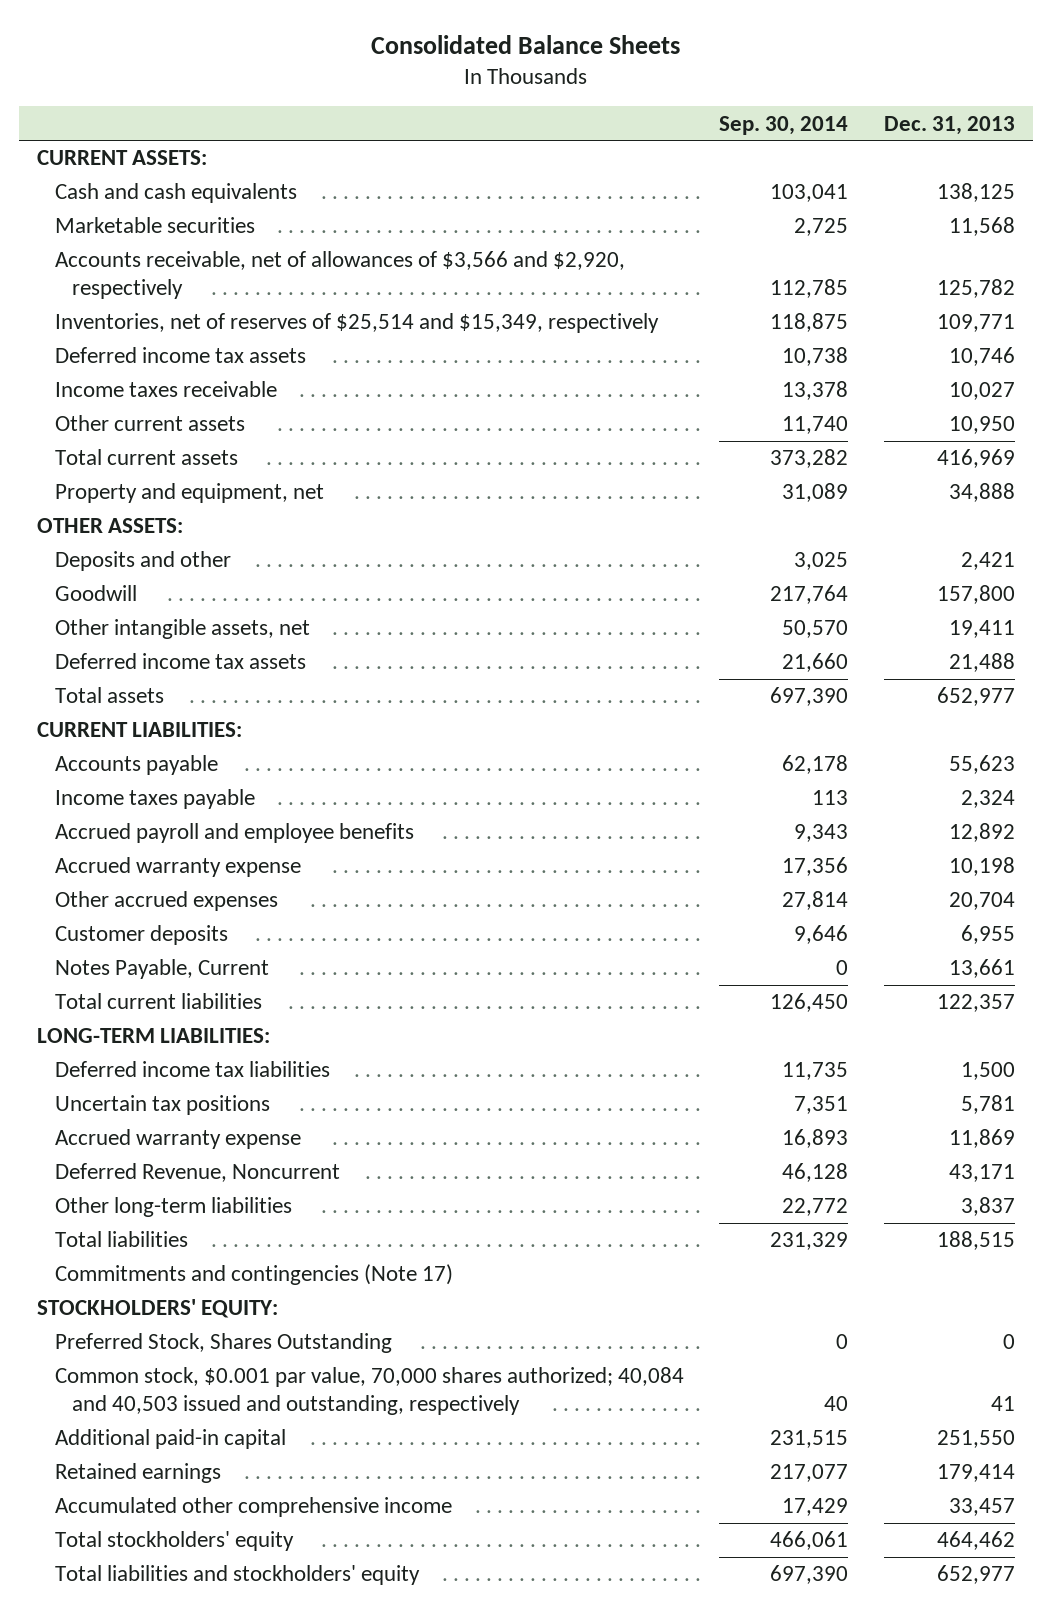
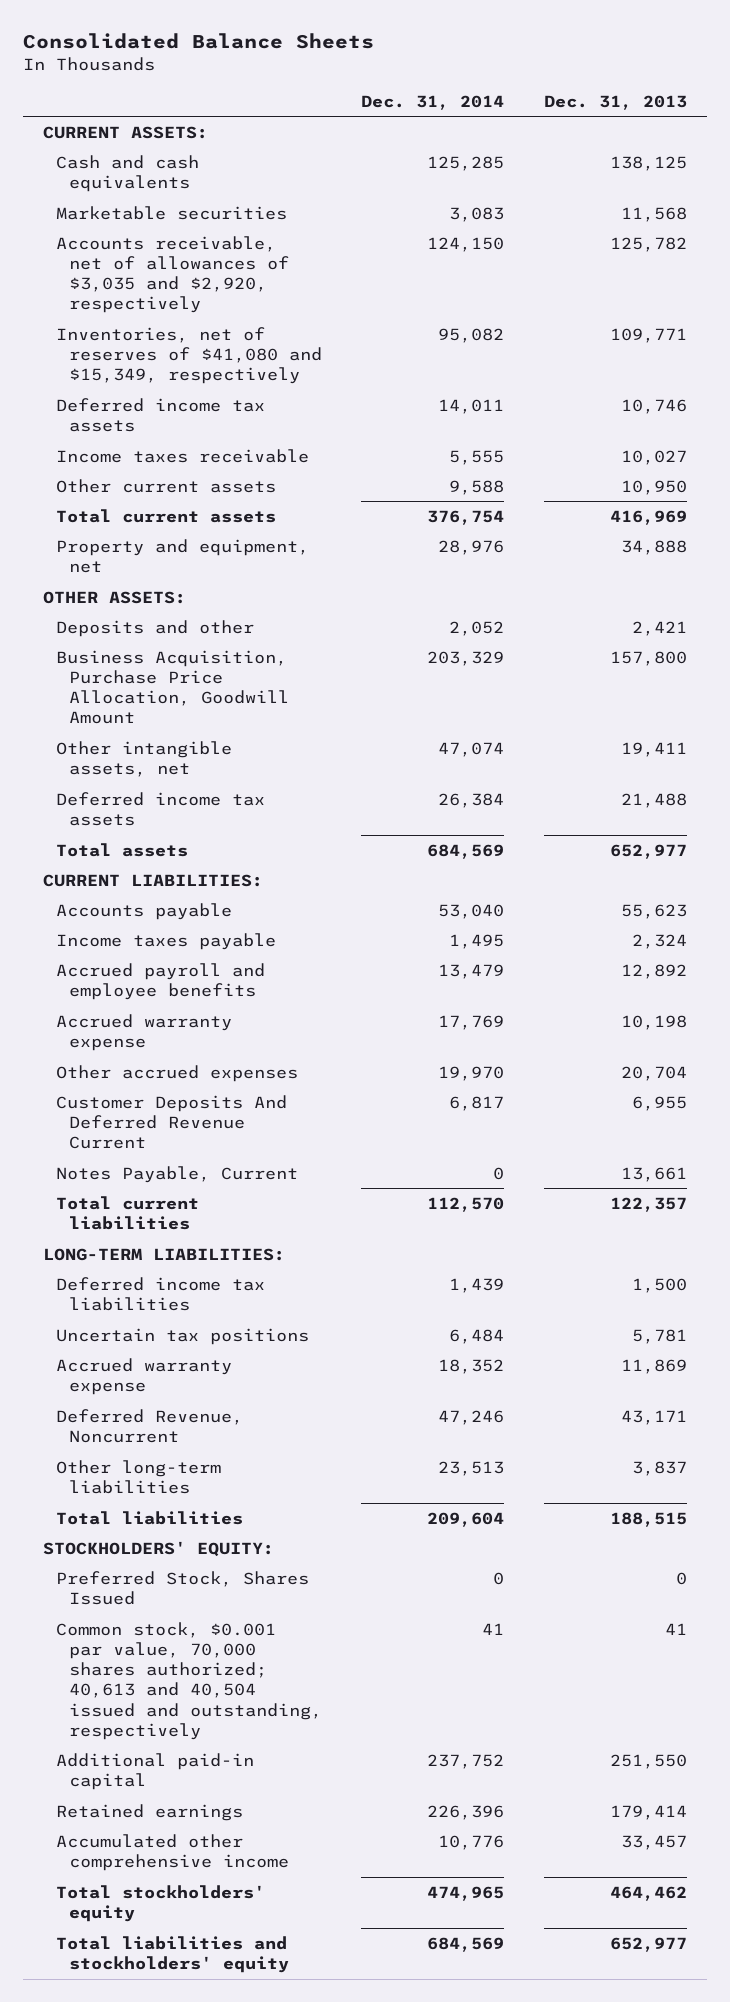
- | Sep. 30, 2014 | Dec. 31, 2013
+ | Dec. 31, 2014 | Dec. 31, 2013
- Accounts receivable, net of allowances of $3,566 and $2,920, respectively | 112,785 | 125,782
- Inventories, net of reserves of $25,514 and $15,349, respectively | 118,875 | 109,771
+ Accounts receivable, net of allowances of $3,035 and $2,920, respectively | 124,150 | 125,782
+ Inventories, net of reserves of $41,080 and $15,349, respectively | 95,082 | 109,771
- Goodwill | 217,764 | 157,800
+ Business Acquisition, Purchase Price Allocation, Goodwill Amount | 203,329 | 157,800
- Customer deposits | 9,646 | 6,955
+ Customer Deposits And Deferred Revenue Current | 6,817 | 6,955
- Commitments and contingencies (Note 17)
- Preferred Stock, Shares Outstanding | 0 | 0
- Common stock, $0.001 par value, 70,000 shares authorized; 40,084 and 40,503 issued and outstanding, respectively | 40 | 41
+ Preferred Stock, Shares Issued | 0 | 0
+ Common stock, $0.001 par value, 70,000 shares authorized; 40,613 and 40,504 issued and outstanding, respectively | 41 | 41

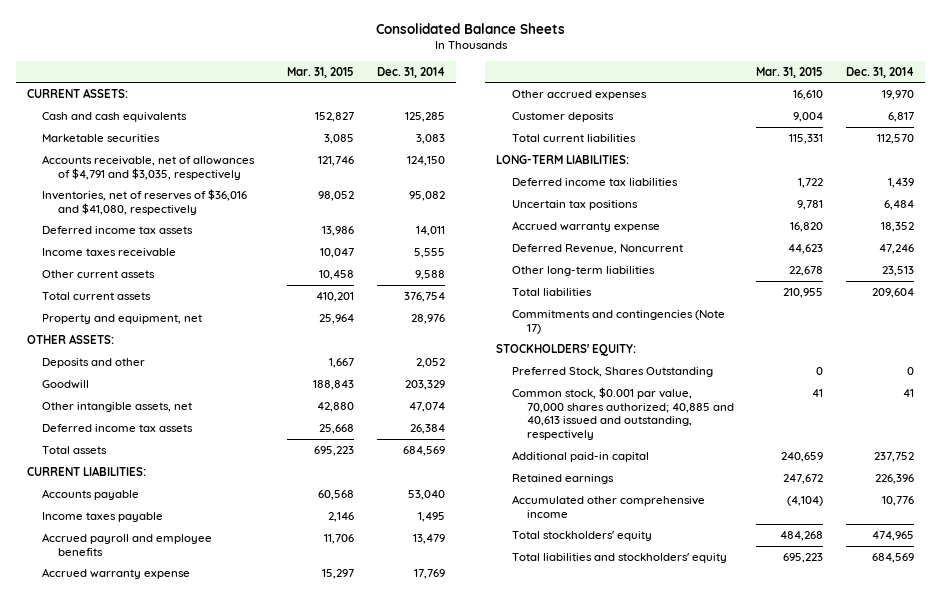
- | Dec. 31, 2014 | Dec. 31, 2013
+ | Mar. 31, 2015 | Dec. 31, 2014
- Accounts receivable, net of allowances of $3,035 and $2,920, respectively | 124,150 | 125,782
- Inventories, net of reserves of $41,080 and $15,349, respectively | 95,082 | 109,771
+ Accounts receivable, net of allowances of $4,791 and $3,035, respectively | 121,746 | 124,150
+ Inventories, net of reserves of $36,016 and $41,080, respectively | 98,052 | 95,082
- Business Acquisition, Purchase Price Allocation, Goodwill Amount | 203,329 | 157,800
+ Goodwill | 188,843 | 203,329
- Customer Deposits And Deferred Revenue Current | 6,817 | 6,955
- Notes Payable, Current | 0 | 13,661
+ Customer deposits | 9,004 | 6,817
+ Commitments and contingencies (Note 17)
- Preferred Stock, Shares Issued | 0 | 0
- Common stock, $0.001 par value, 70,000 shares authorized; 40,613 and 40,504 issued and outstanding, respectively | 41 | 41
+ Preferred Stock, Shares Outstanding | 0 | 0
+ Common stock, $0.001 par value, 70,000 shares authorized; 40,885 and 40,613 issued and outstanding, respectively | 41 | 41

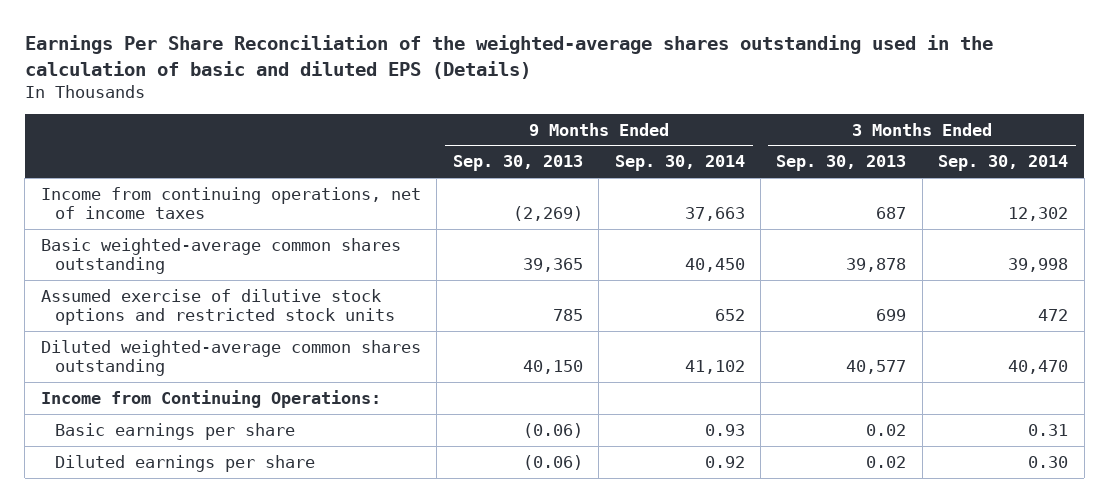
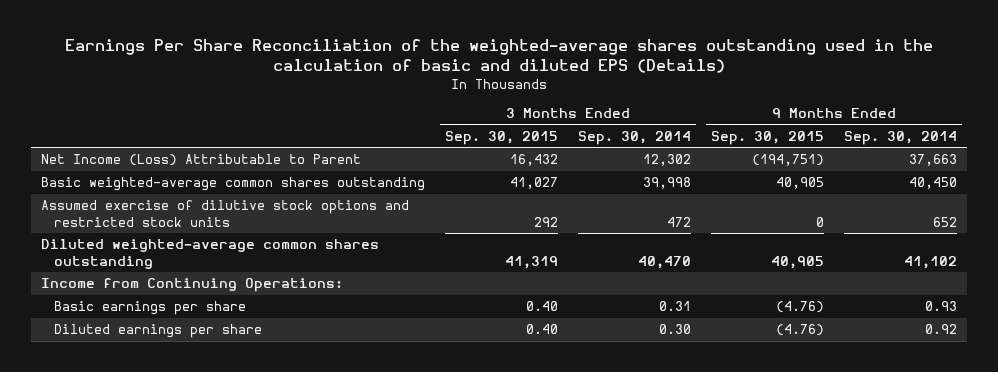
- | 9 Months Ended Sep. 30, 2013 | 9 Months Ended Sep. 30, 2014 | 3 Months Ended Sep. 30, 2013 | 3 Months Ended Sep. 30, 2014
+ | 3 Months Ended Sep. 30, 2015 | 3 Months Ended Sep. 30, 2014 | 9 Months Ended Sep. 30, 2015 | 9 Months Ended Sep. 30, 2014
- Income from continuing operations, net of income taxes | (2,269) | 37,663 | 687 | 12,302
+ Net Income (Loss) Attributable to Parent | 16,432 | 12,302 | (194,751) | 37,663

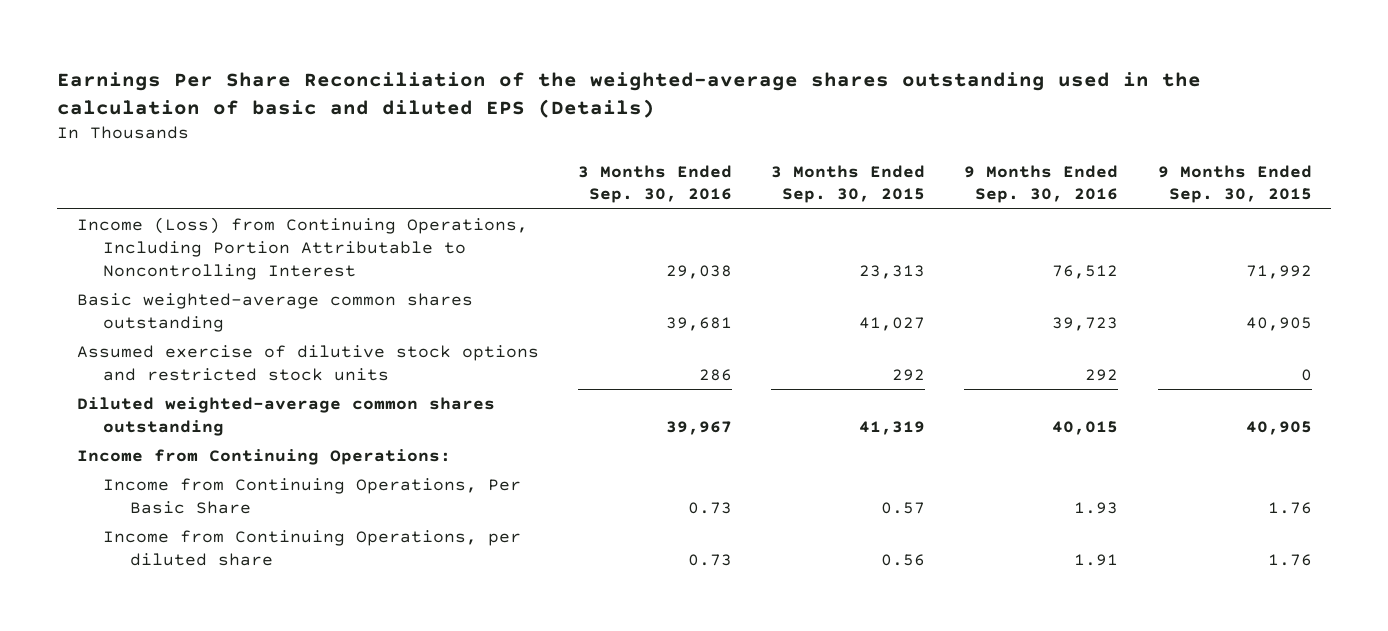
- | 3 Months Ended Sep. 30, 2015 | 3 Months Ended Sep. 30, 2014 | 9 Months Ended Sep. 30, 2015 | 9 Months Ended Sep. 30, 2014
+ | 3 Months Ended Sep. 30, 2016 | 3 Months Ended Sep. 30, 2015 | 9 Months Ended Sep. 30, 2016 | 9 Months Ended Sep. 30, 2015
- Net Income (Loss) Attributable to Parent | 16,432 | 12,302 | (194,751) | 37,663
+ Income (Loss) from Continuing Operations, Including Portion Attributable to Noncontrolling Interest | 29,038 | 23,313 | 76,512 | 71,992
- Basic earnings per share | 0.40 | 0.31 | (4.76) | 0.93
- Diluted earnings per share | 0.40 | 0.30 | (4.76) | 0.92
+ Income from Continuing Operations, Per Basic Share | 0.73 | 0.57 | 1.93 | 1.76
+ Income from Continuing Operations, per diluted share | 0.73 | 0.56 | 1.91 | 1.76

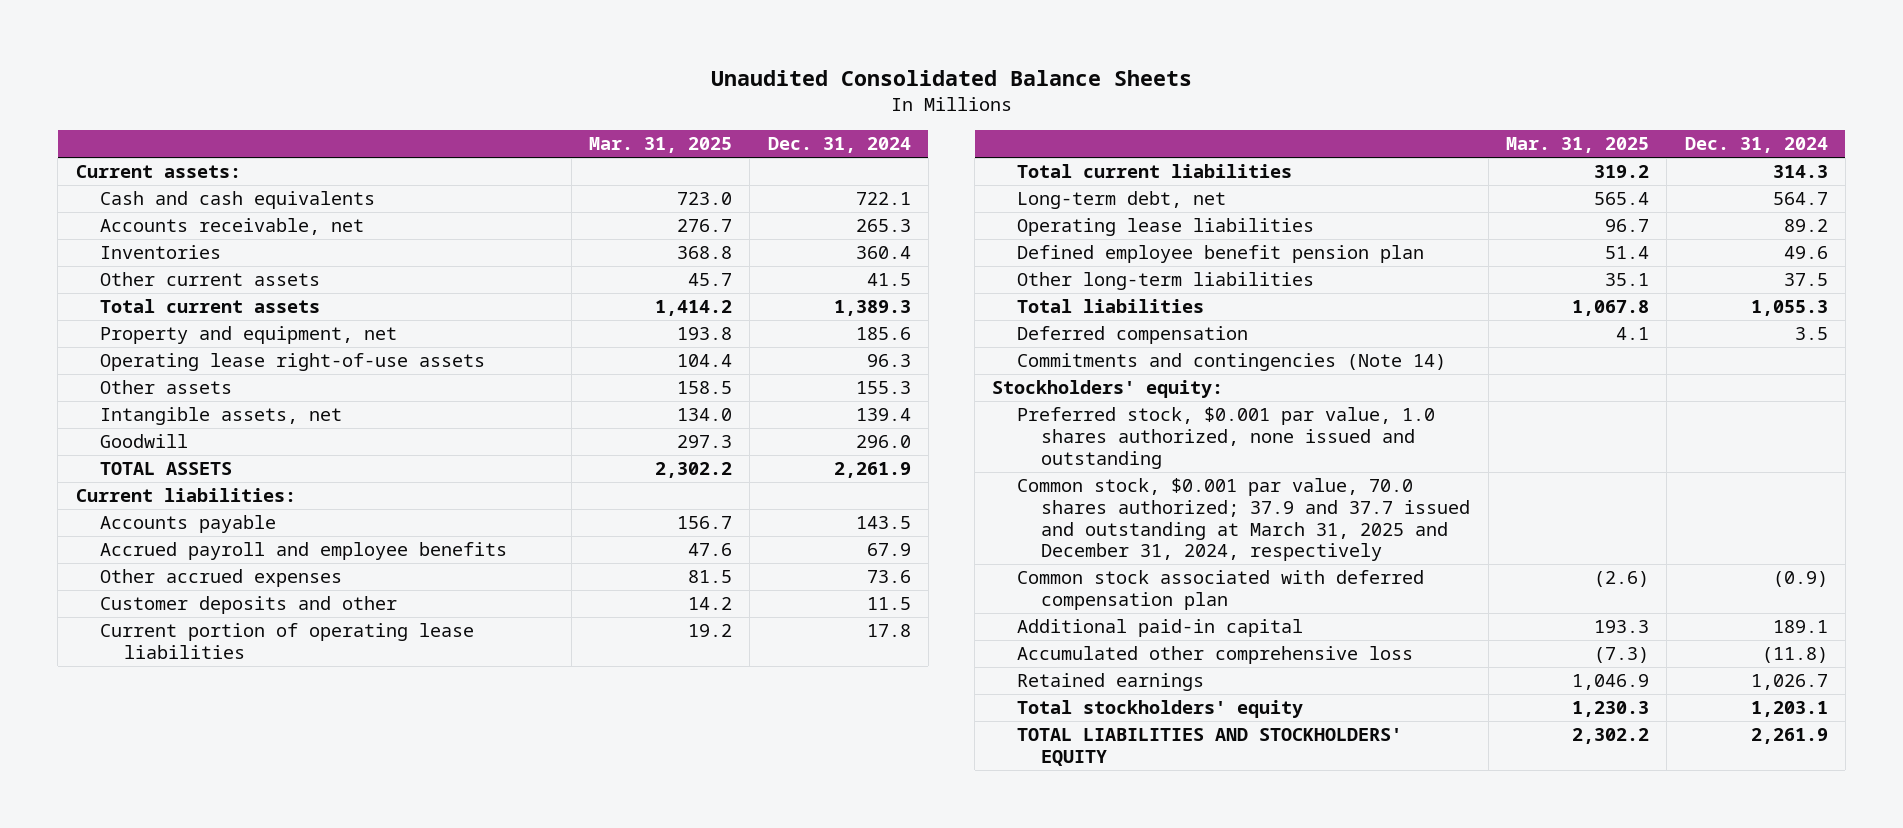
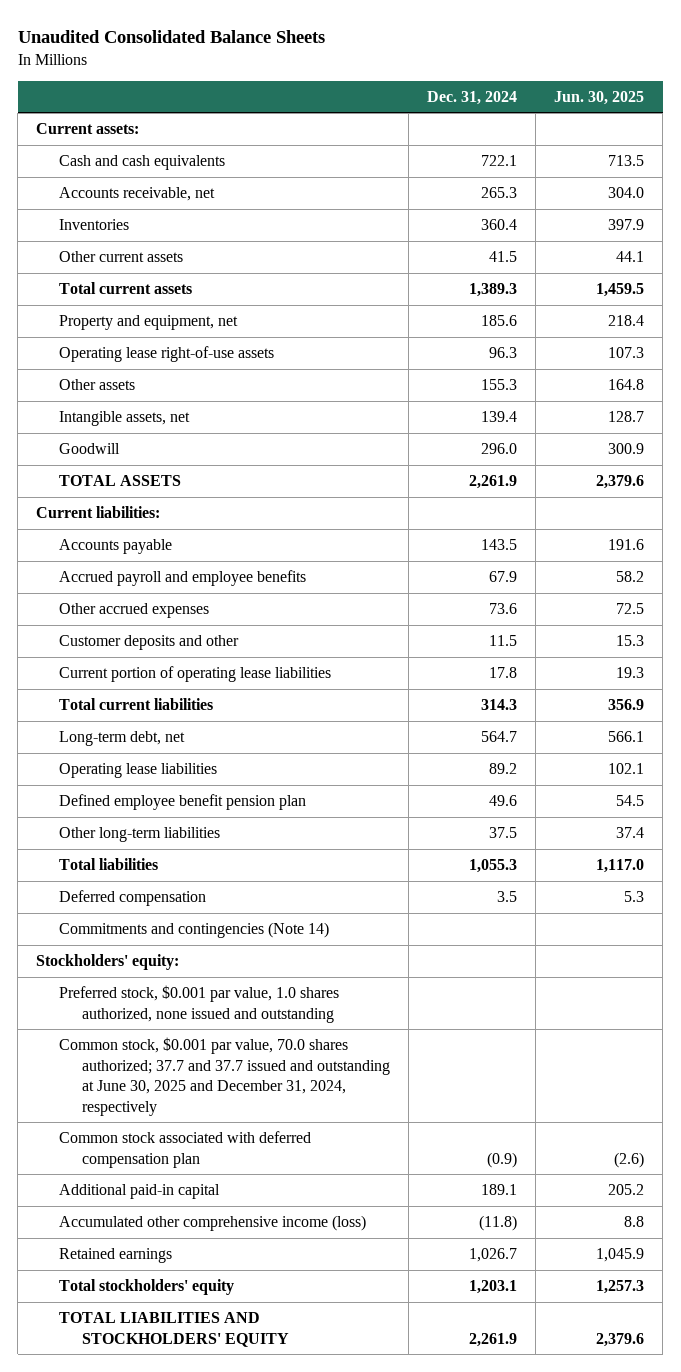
- | Mar. 31, 2025 | Dec. 31, 2024
+ | Dec. 31, 2024 | Jun. 30, 2025
- Common stock, $0.001 par value, 70.0 shares authorized; 37.9 and 37.7 issued and outstanding at March 31, 2025 and December 31, 2024, respectively
+ Common stock, $0.001 par value, 70.0 shares authorized; 37.7 and 37.7 issued and outstanding at June 30, 2025 and December 31, 2024, respectively
- Accumulated other comprehensive loss | (7.3) | (11.8)
+ Accumulated other comprehensive income (loss) | (11.8) | 8.8

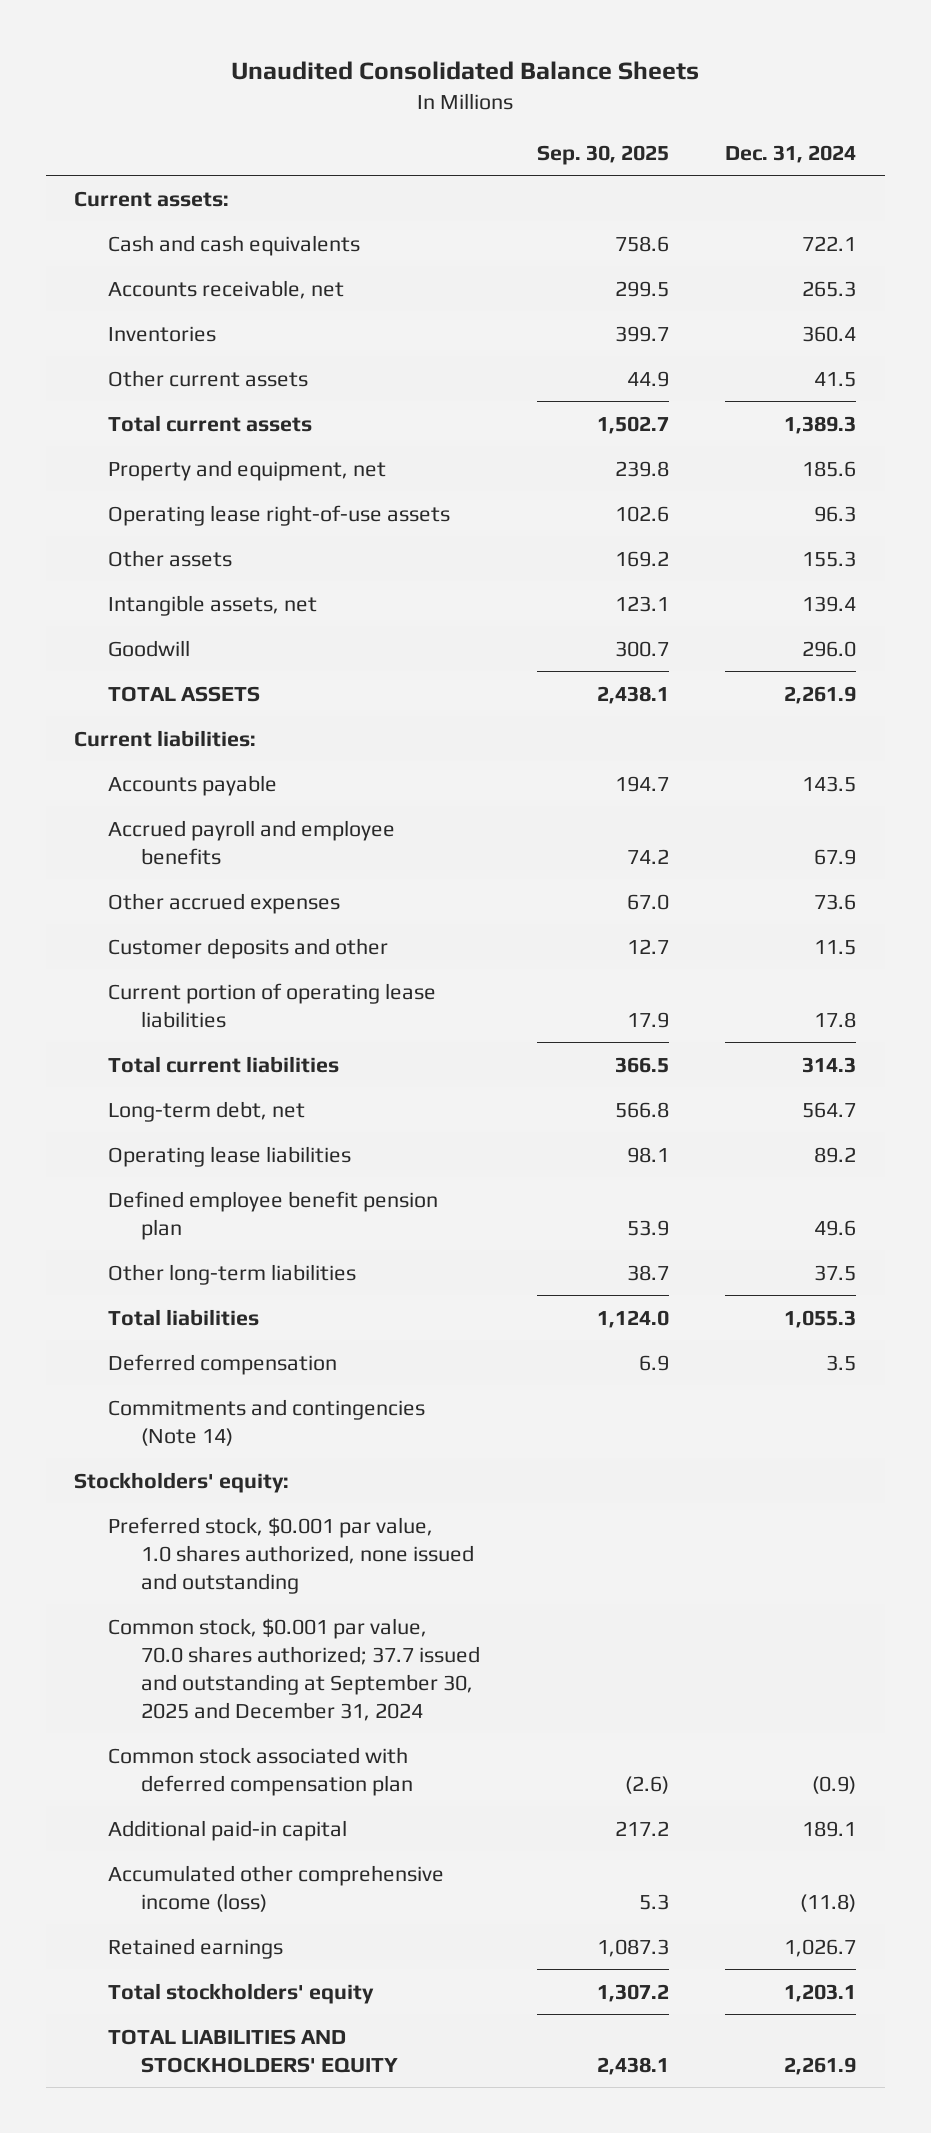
- | Dec. 31, 2024 | Jun. 30, 2025
+ | Sep. 30, 2025 | Dec. 31, 2024
- Common stock, $0.001 par value, 70.0 shares authorized; 37.7 and 37.7 issued and outstanding at June 30, 2025 and December 31, 2024, respectively
+ Common stock, $0.001 par value, 70.0 shares authorized; 37.7 issued and outstanding at September 30, 2025 and December 31, 2024

